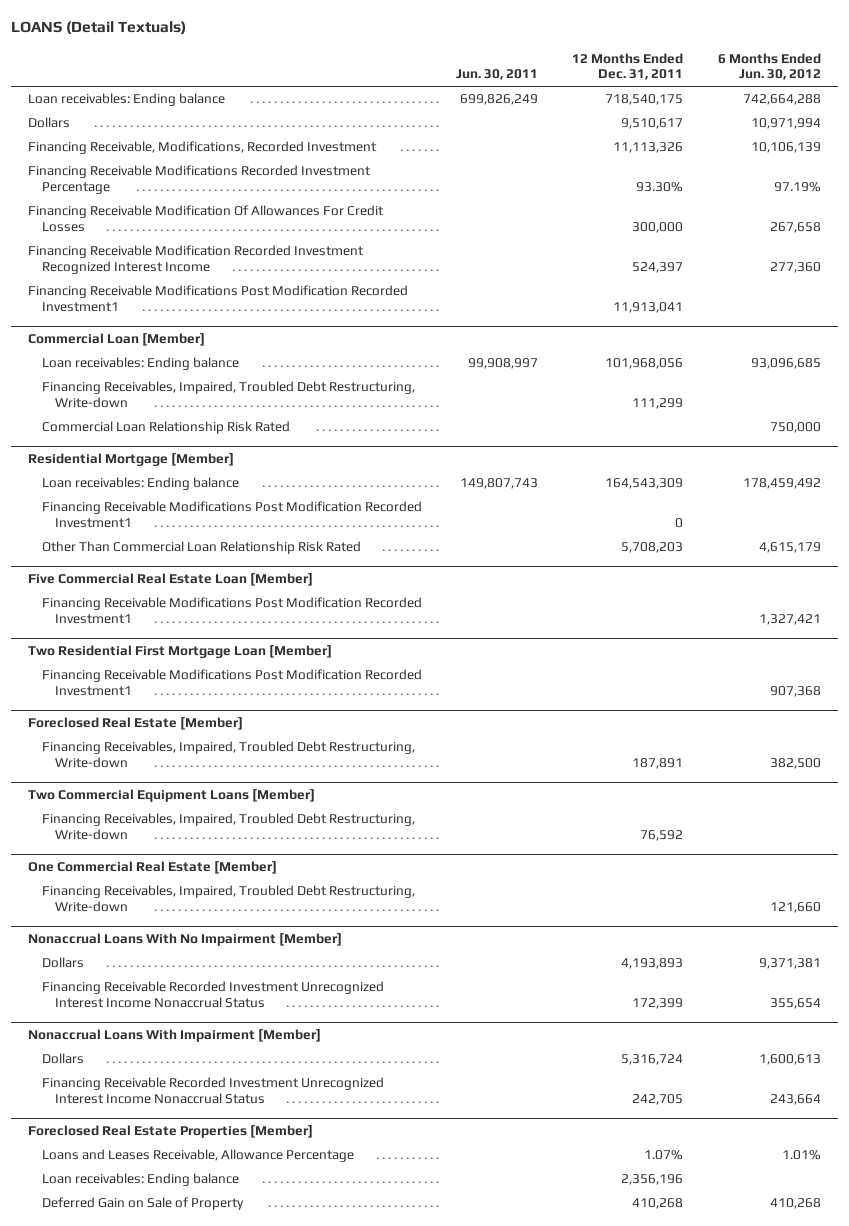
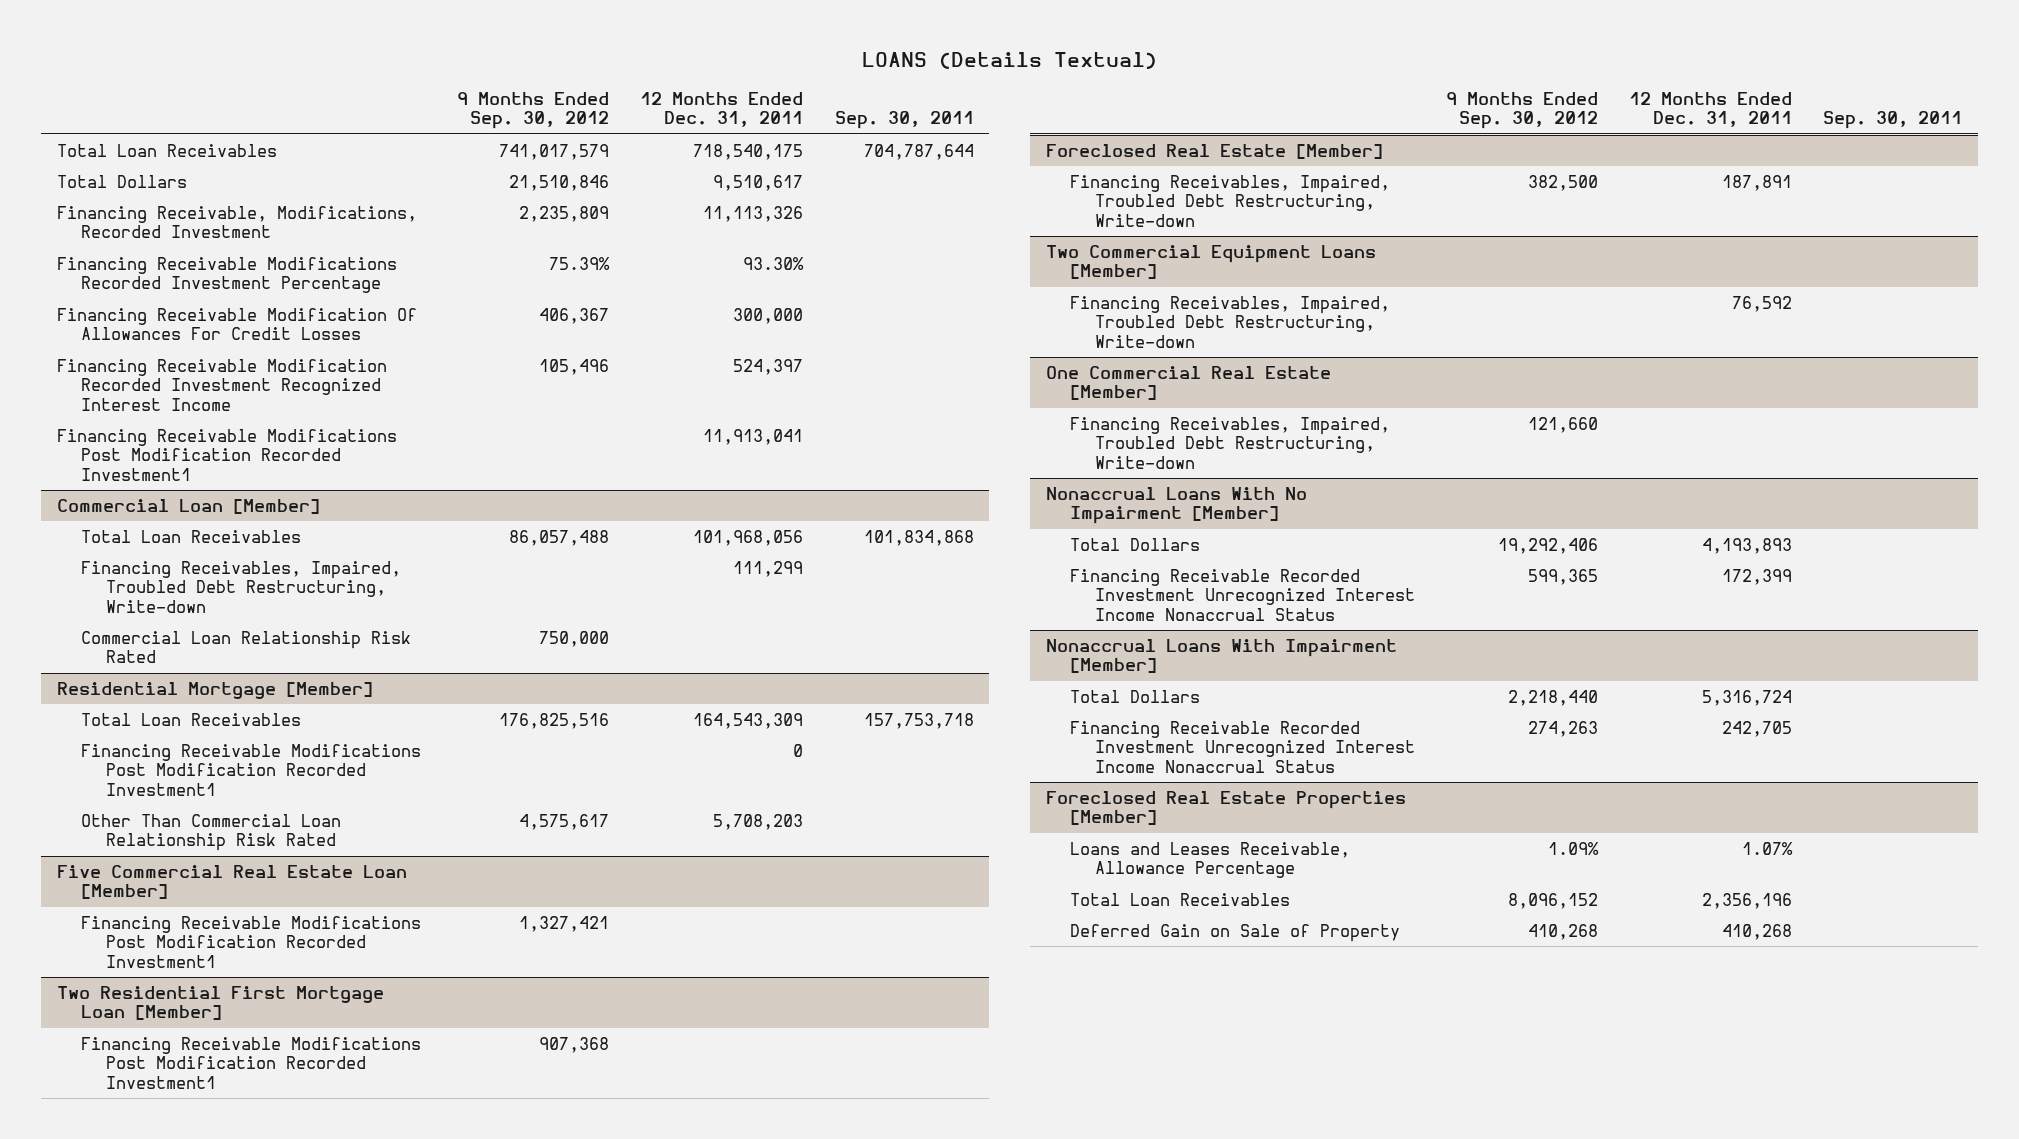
- LOANS (Detail Textuals)
+ LOANS (Details Textual)
- | Jun. 30, 2011 | 12 Months Ended Dec. 31, 2011 | 6 Months Ended Jun. 30, 2012
+ | 9 Months Ended Sep. 30, 2012 | 12 Months Ended Dec. 31, 2011 | Sep. 30, 2011
- Loan receivables: Ending balance | 699,826,249 | 718,540,175 | 742,664,288
- Dollars | | 9,510,617 | 10,971,994
+ Total Loan Receivables | 741,017,579 | 718,540,175 | 704,787,644
+ Total Dollars | 21,510,846 | 9,510,617 |
@ Commercial Loan [Member]
- Loan receivables: Ending balance | 99,908,997 | 101,968,056 | 93,096,685
+ Total Loan Receivables | 86,057,488 | 101,968,056 | 101,834,868
@ Residential Mortgage [Member]
- Loan receivables: Ending balance | 149,807,743 | 164,543,309 | 178,459,492
+ Total Loan Receivables | 176,825,516 | 164,543,309 | 157,753,718
@ Nonaccrual Loans With No Impairment [Member]
- Dollars | | 4,193,893 | 9,371,381
+ Total Dollars | 19,292,406 | 4,193,893 |
@ Nonaccrual Loans With Impairment [Member]
- Dollars | | 5,316,724 | 1,600,613
+ Total Dollars | 2,218,440 | 5,316,724 |
@ Foreclosed Real Estate Properties [Member]
- Loan receivables: Ending balance | | 2,356,196 |
+ Total Loan Receivables | 8,096,152 | 2,356,196 |

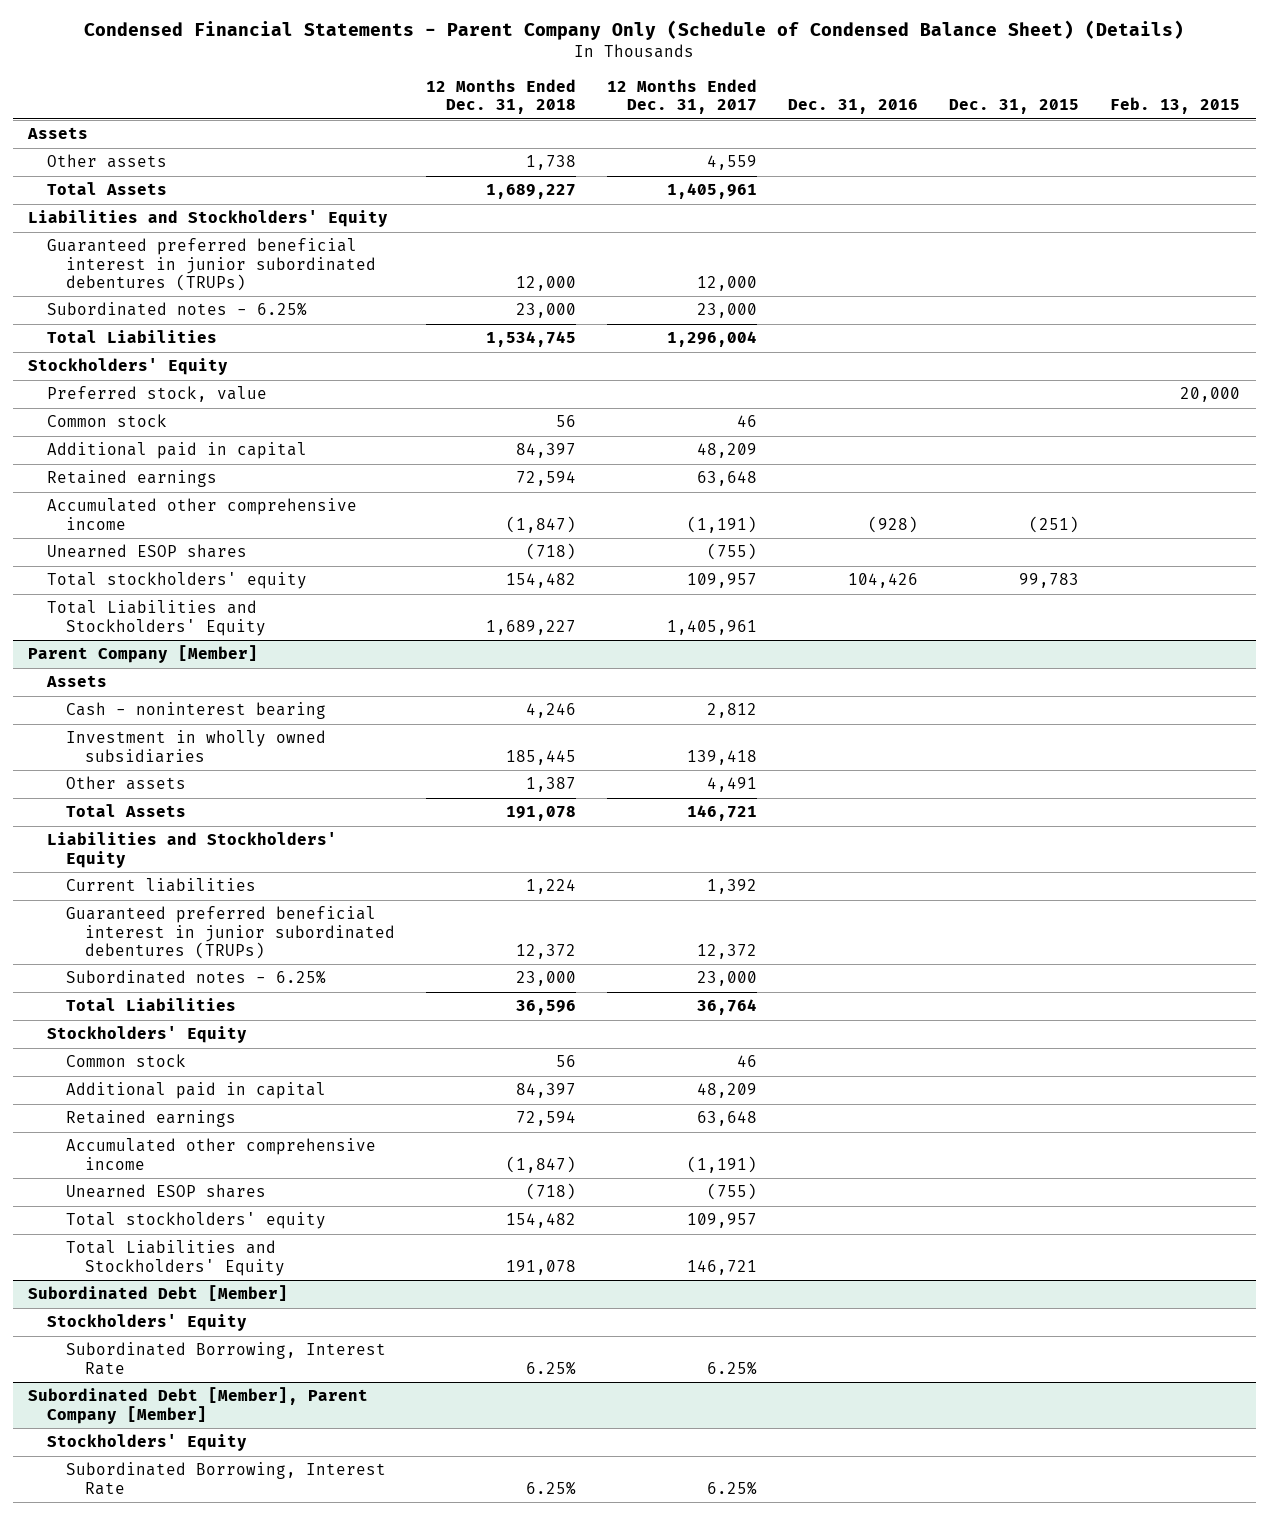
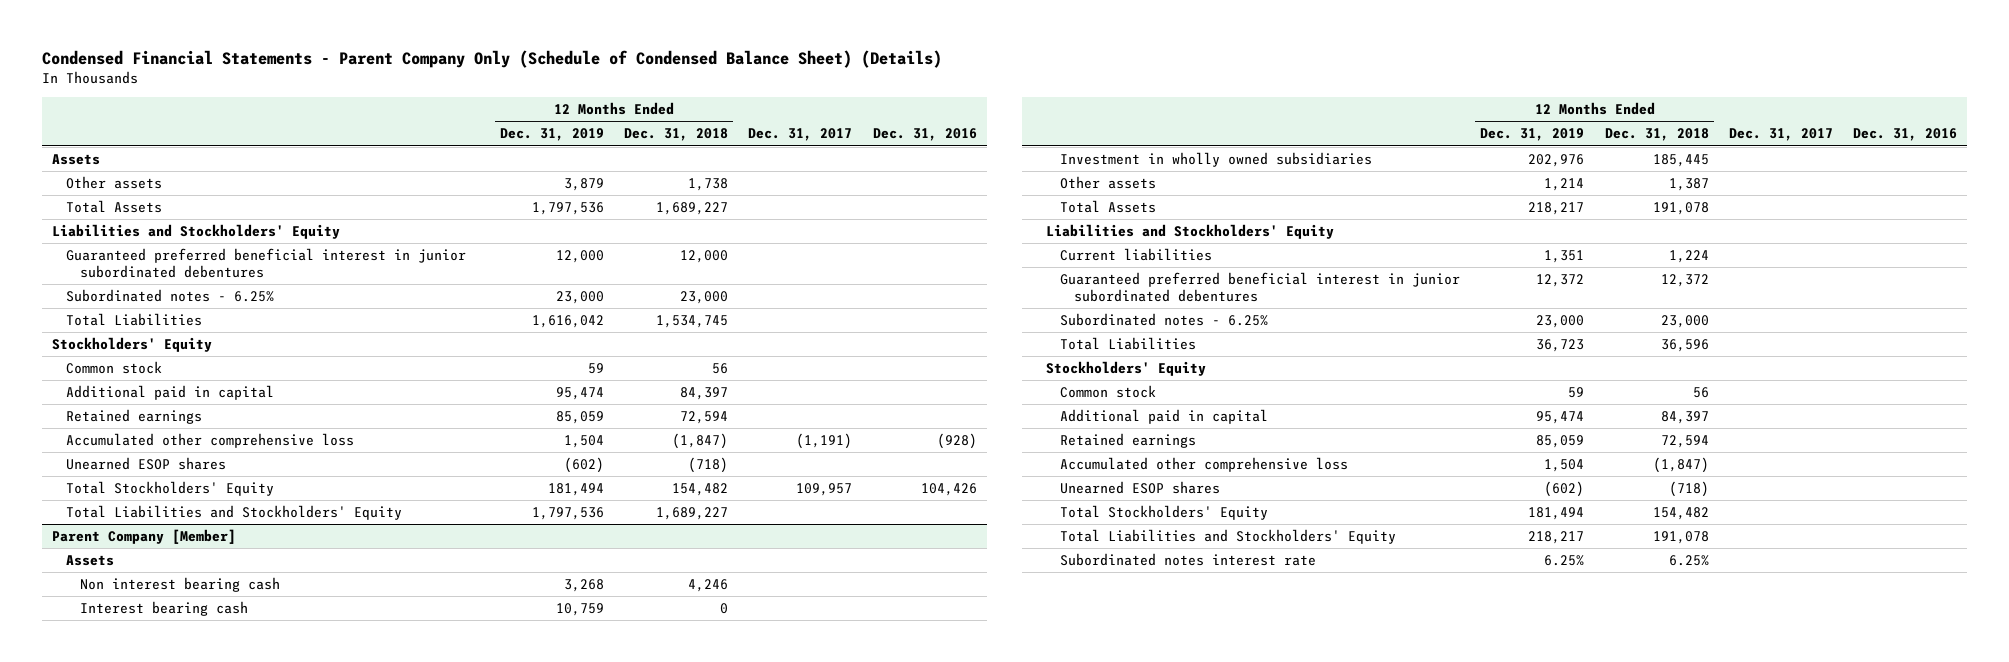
- | 12 Months Ended Dec. 31, 2018 | 12 Months Ended Dec. 31, 2017 | Dec. 31, 2016 | Dec. 31, 2015 | Feb. 13, 2015
+ | 12 Months Ended Dec. 31, 2019 | 12 Months Ended Dec. 31, 2018 | Dec. 31, 2017 | Dec. 31, 2016
- Guaranteed preferred beneficial interest in junior subordinated debentures (TRUPs) | 12,000 | 12,000 | | |
+ Guaranteed preferred beneficial interest in junior subordinated debentures | 12,000 | 12,000 | |
- Preferred stock, value | | | | | 20,000
- Accumulated other comprehensive income | (1,847) | (1,191) | (928) | (251) |
+ Accumulated other comprehensive loss | 1,504 | (1,847) | (1,191) | (928)
- Total stockholders' equity | 154,482 | 109,957 | 104,426 | 99,783 |
+ Total Stockholders' Equity | 181,494 | 154,482 | 109,957 | 104,426
@ Parent Company [Member]
- Cash - noninterest bearing | 4,246 | 2,812 | | |
+ Non interest bearing cash | 3,268 | 4,246 | |
+ Interest bearing cash | 10,759 | 0 | |
- Guaranteed preferred beneficial interest in junior subordinated debentures (TRUPs) | 12,372 | 12,372 | | |
+ Guaranteed preferred beneficial interest in junior subordinated debentures | 12,372 | 12,372 | |
- Accumulated other comprehensive income | (1,847) | (1,191) | | |
+ Accumulated other comprehensive loss | 1,504 | (1,847) | |
- Total stockholders' equity | 154,482 | 109,957 | | |
+ Total Stockholders' Equity | 181,494 | 154,482 | |
- Subordinated Debt [Member]
- Stockholders' Equity
- Subordinated Borrowing, Interest Rate | 6.25% | 6.25% | | |
- Subordinated Debt [Member], Parent Company [Member]
- Stockholders' Equity
- Subordinated Borrowing, Interest Rate | 6.25% | 6.25% | | |
@ Parent Company [Member]
+ Subordinated notes interest rate | 6.25% | 6.25% | |

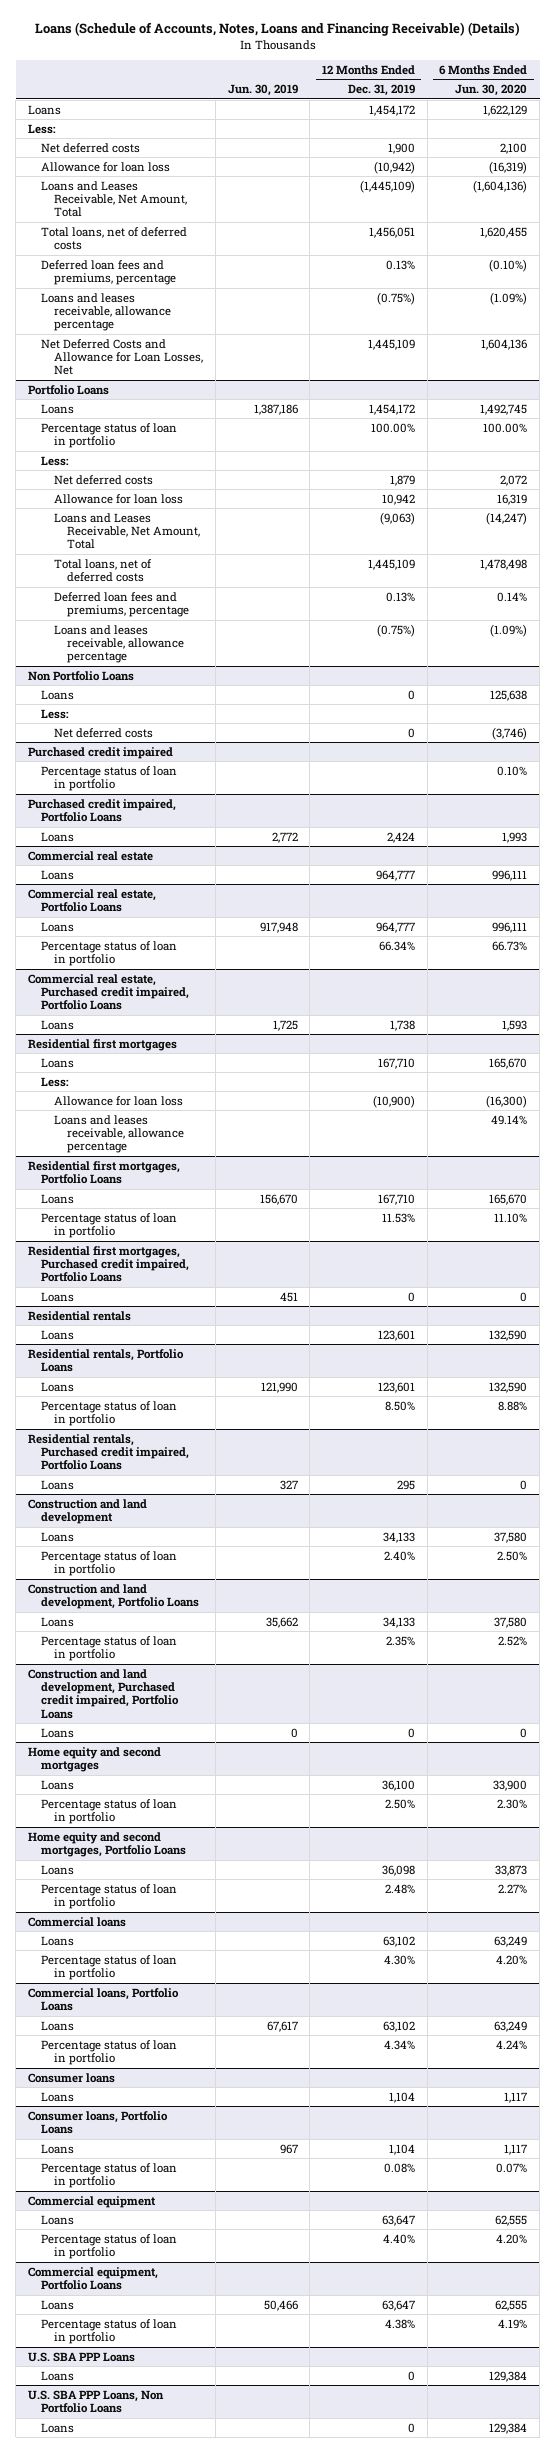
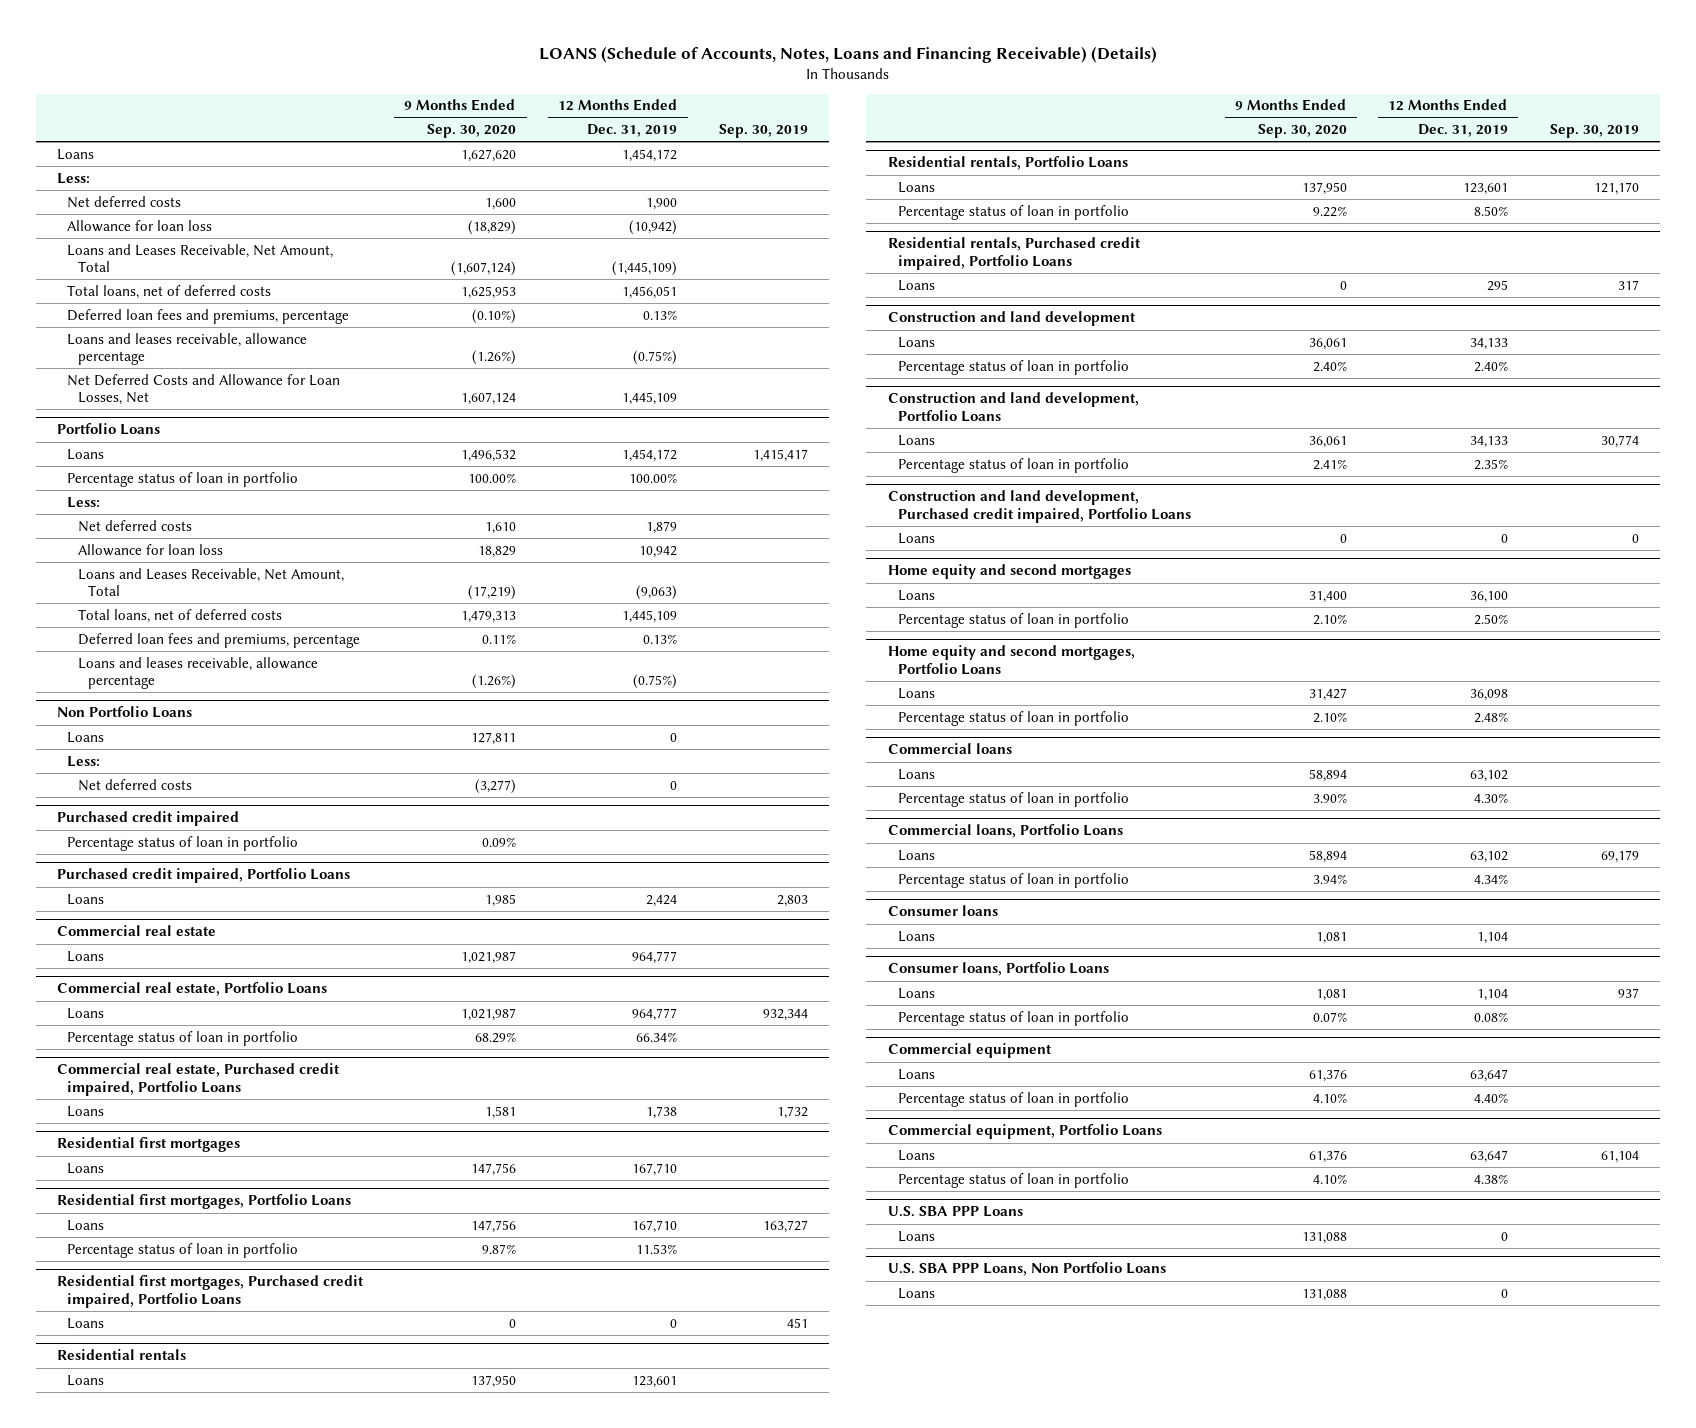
- Loans (Schedule of Accounts, Notes, Loans and Financing Receivable) (Details)
+ LOANS (Schedule of Accounts, Notes, Loans and Financing Receivable) (Details)
- | Jun. 30, 2019 | 12 Months Ended Dec. 31, 2019 | 6 Months Ended Jun. 30, 2020
+ | 9 Months Ended Sep. 30, 2020 | 12 Months Ended Dec. 31, 2019 | Sep. 30, 2019
@ Residential first mortgages
- Less:
- Allowance for loan loss | | (10,900) | (16,300)
- Loans and leases receivable, allowance percentage | | | 49.14%

